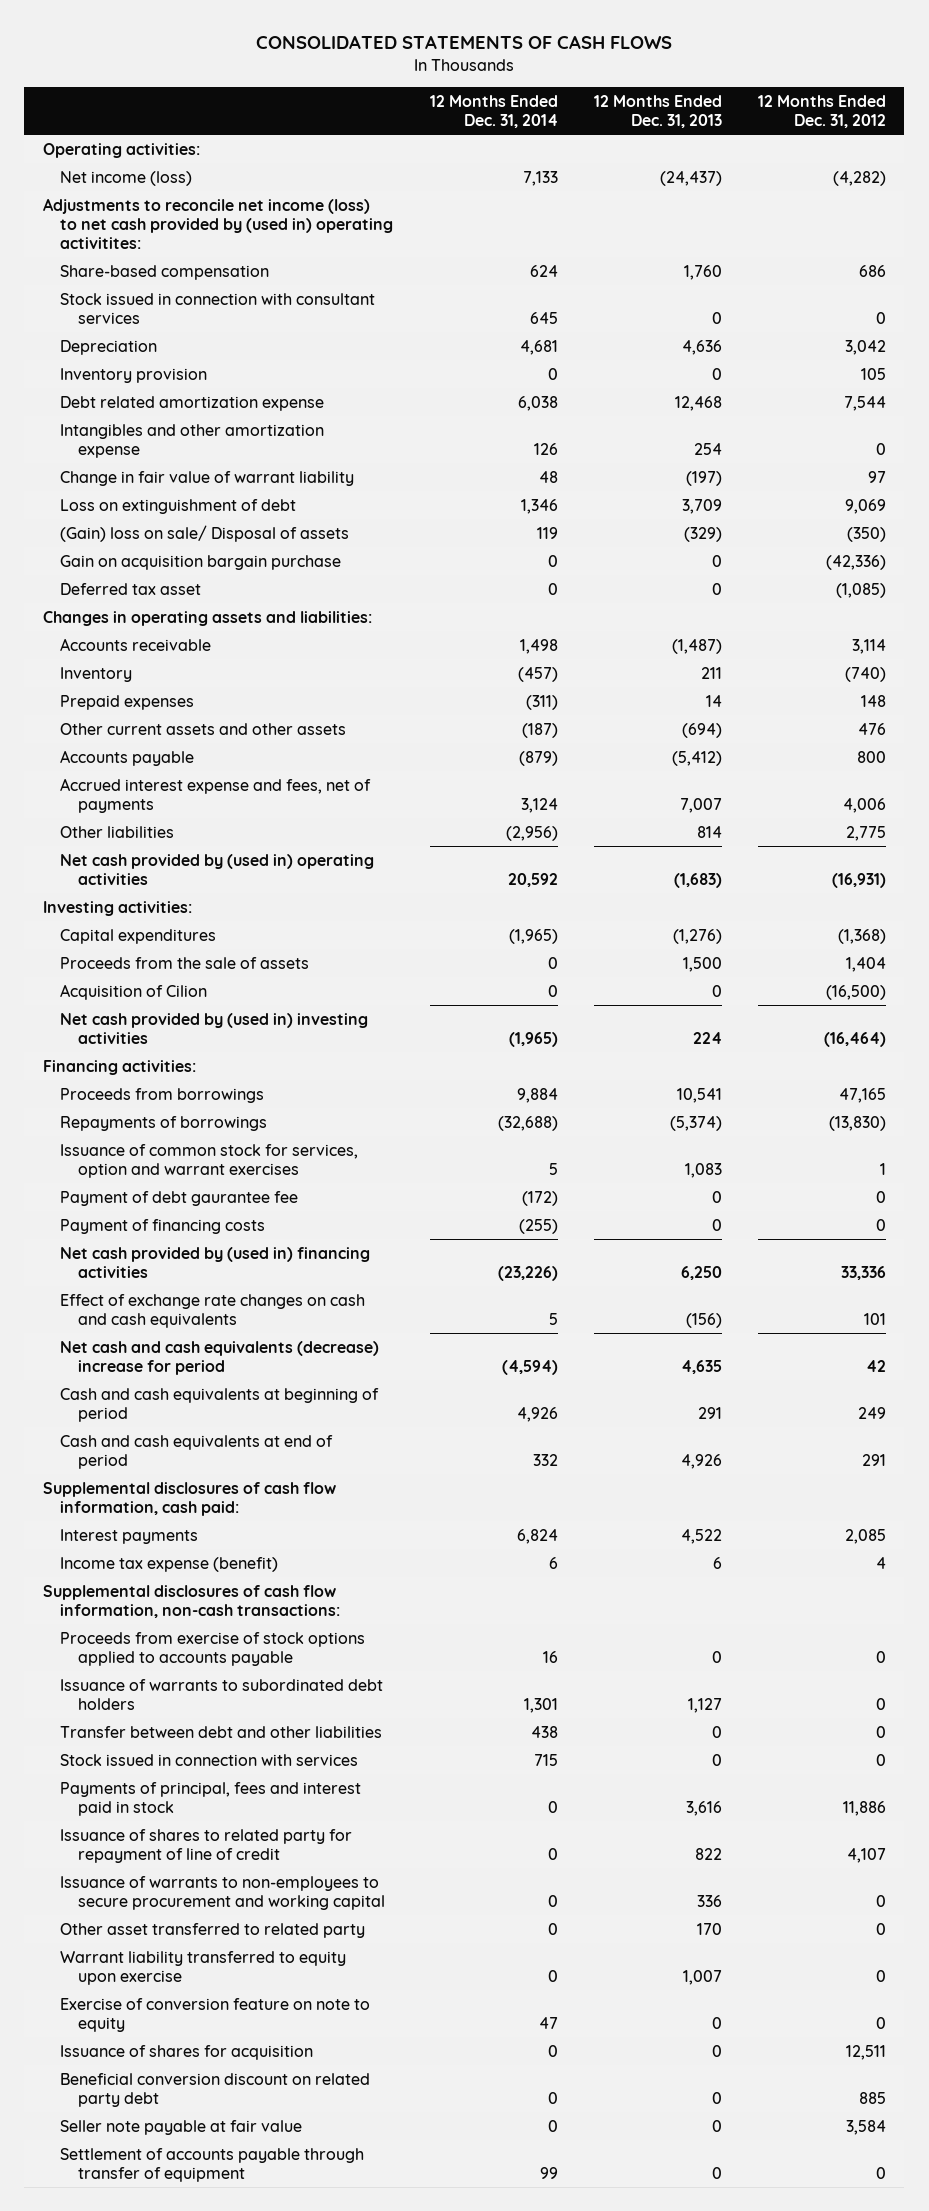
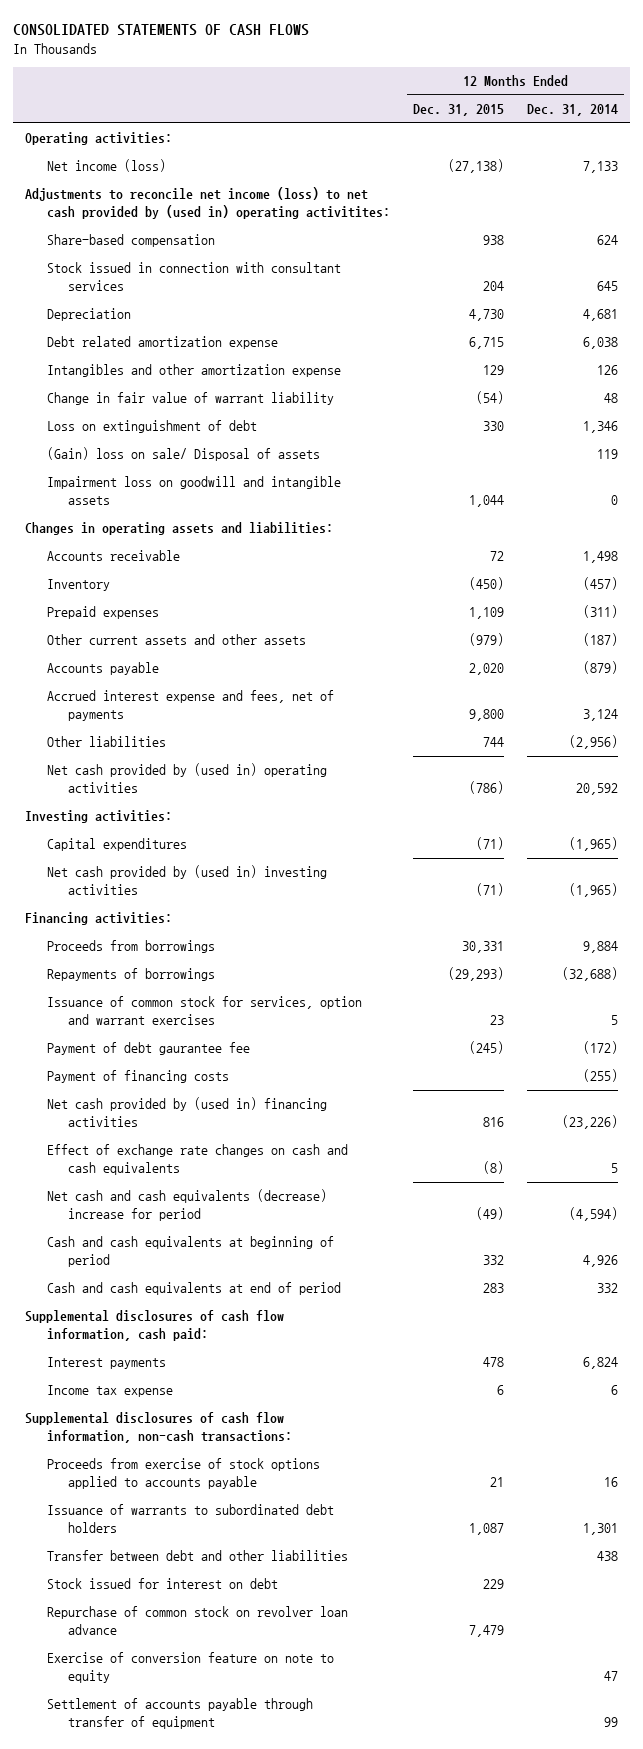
- | 12 Months Ended Dec. 31, 2014 | 12 Months Ended Dec. 31, 2013 | 12 Months Ended Dec. 31, 2012
+ | 12 Months Ended Dec. 31, 2015 | 12 Months Ended Dec. 31, 2014
- Inventory provision | 0 | 0 | 105
- Gain on acquisition bargain purchase | 0 | 0 | (42,336)
- Deferred tax asset | 0 | 0 | (1,085)
+ Impairment loss on goodwill and intangible assets | 1,044 | 0
- Proceeds from the sale of assets | 0 | 1,500 | 1,404
- Acquisition of Cilion | 0 | 0 | (16,500)
- Income tax expense (benefit) | 6 | 6 | 4
+ Income tax expense | 6 | 6
- Stock issued in connection with services | 715 | 0 | 0
- Payments of principal, fees and interest paid in stock | 0 | 3,616 | 11,886
- Issuance of shares to related party for repayment of line of credit | 0 | 822 | 4,107
- Issuance of warrants to non-employees to secure procurement and working capital | 0 | 336 | 0
- Other asset transferred to related party | 0 | 170 | 0
- Warrant liability transferred to equity upon exercise | 0 | 1,007 | 0
+ Stock issued for interest on debt | 229 |
+ Repurchase of common stock on revolver loan advance | 7,479 |
- Issuance of shares for acquisition | 0 | 0 | 12,511
- Beneficial conversion discount on related party debt | 0 | 0 | 885
- Seller note payable at fair value | 0 | 0 | 3,584

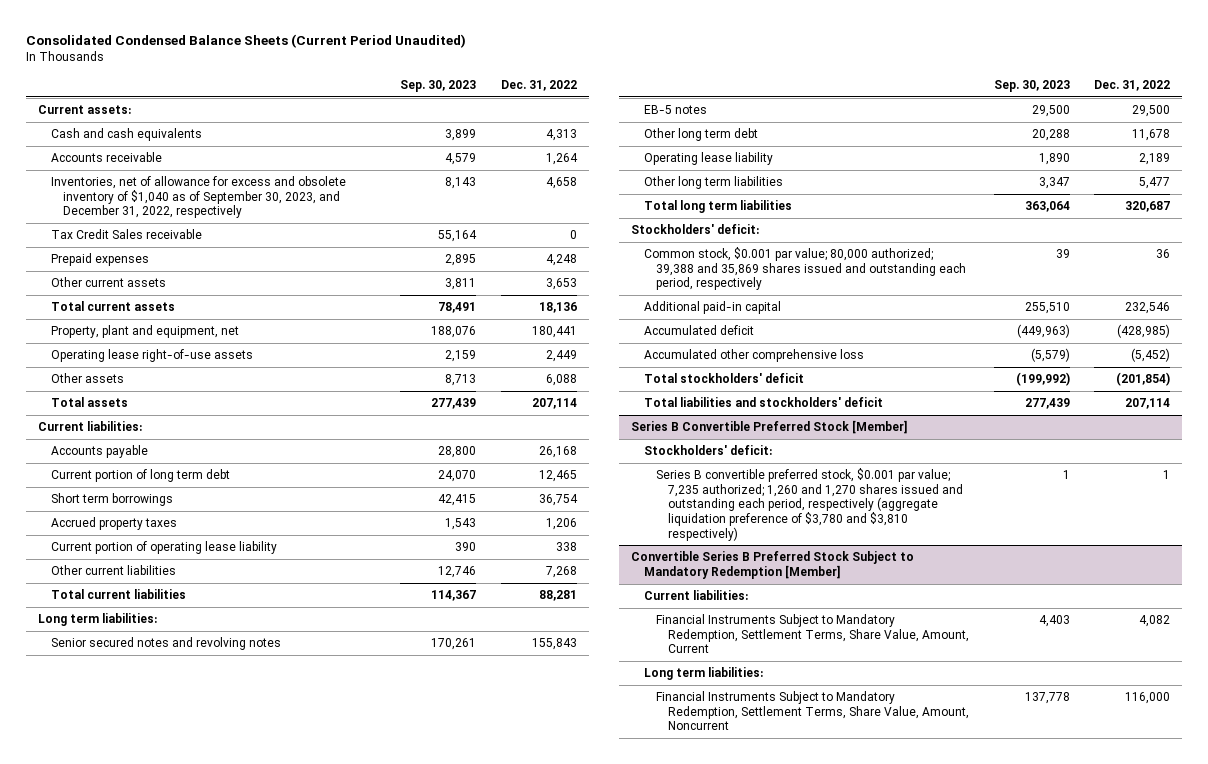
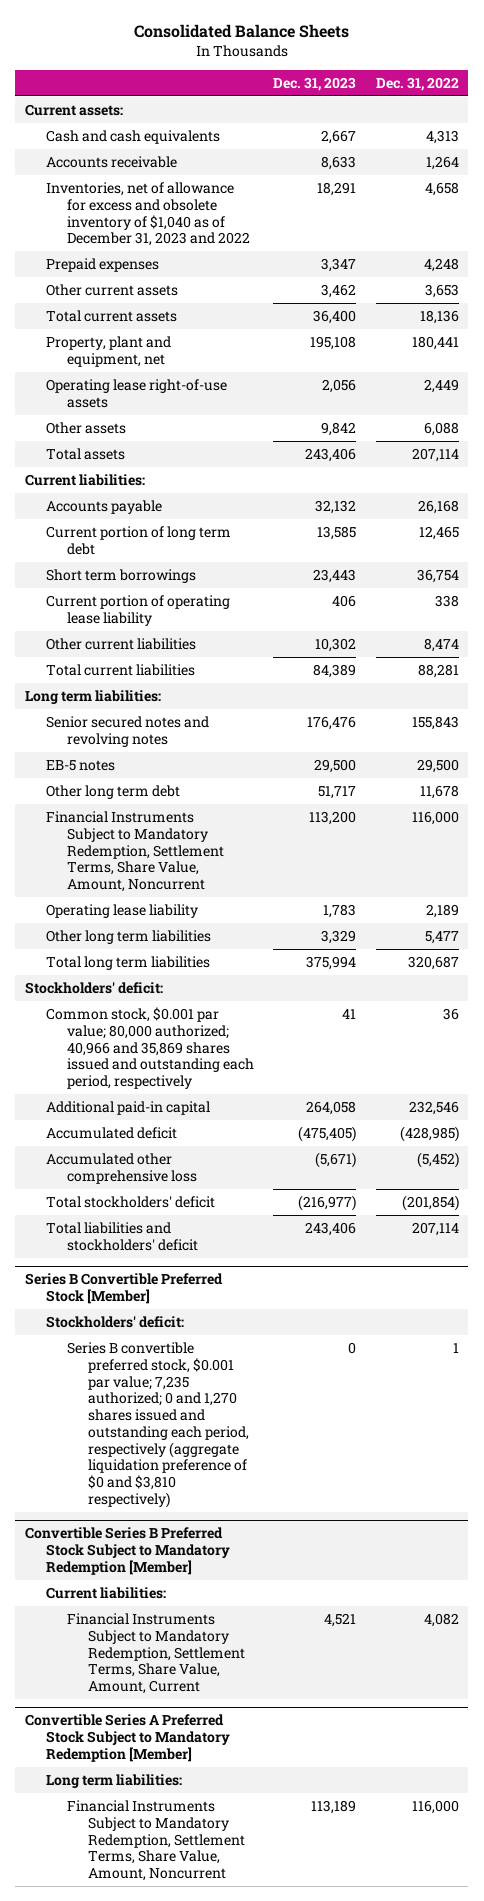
- Consolidated Condensed Balance Sheets (Current Period Unaudited)
+ Consolidated Balance Sheets
- | Sep. 30, 2023 | Dec. 31, 2022
+ | Dec. 31, 2023 | Dec. 31, 2022
- Inventories, net of allowance for excess and obsolete inventory of $1,040 as of September 30, 2023, and December 31, 2022, respectively | 8,143 | 4,658
- Tax Credit Sales receivable | 55,164 | 0
+ Inventories, net of allowance for excess and obsolete inventory of $1,040 as of December 31, 2023 and 2022 | 18,291 | 4,658
- Accrued property taxes | 1,543 | 1,206
- Other current liabilities | 12,746 | 7,268
+ Other current liabilities | 10,302 | 8,474
+ Financial Instruments Subject to Mandatory Redemption, Settlement Terms, Share Value, Amount, Noncurrent | 113,200 | 116,000
- Common stock, $0.001 par value; 80,000 authorized; 39,388 and 35,869 shares issued and outstanding each period, respectively | 39 | 36
+ Common stock, $0.001 par value; 80,000 authorized; 40,966 and 35,869 shares issued and outstanding each period, respectively | 41 | 36
@ Series B Convertible Preferred Stock [Member]
- Series B convertible preferred stock, $0.001 par value; 7,235 authorized; 1,260 and 1,270 shares issued and outstanding each period, respectively (aggregate liquidation preference of $3,780 and $3,810 respectively) | 1 | 1
+ Series B convertible preferred stock, $0.001 par value; 7,235 authorized; 0 and 1,270 shares issued and outstanding each period, respectively (aggregate liquidation preference of $0 and $3,810 respectively) | 0 | 1
+ Convertible Series A Preferred Stock Subject to Mandatory Redemption [Member]

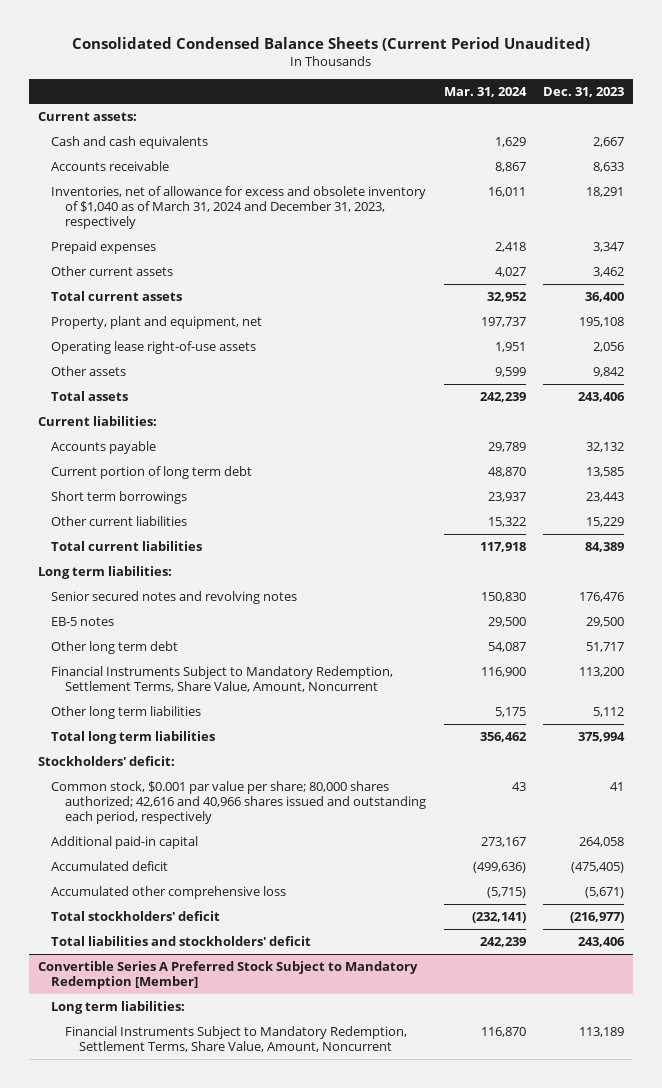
- Consolidated Balance Sheets
+ Consolidated Condensed Balance Sheets (Current Period Unaudited)
- | Dec. 31, 2023 | Dec. 31, 2022
+ | Mar. 31, 2024 | Dec. 31, 2023
- Inventories, net of allowance for excess and obsolete inventory of $1,040 as of December 31, 2023 and 2022 | 18,291 | 4,658
+ Inventories, net of allowance for excess and obsolete inventory of $1,040 as of March 31, 2024 and December 31, 2023, respectively | 16,011 | 18,291
- Current portion of operating lease liability | 406 | 338
- Other current liabilities | 10,302 | 8,474
+ Other current liabilities | 15,322 | 15,229
- Operating lease liability | 1,783 | 2,189
- Other long term liabilities | 3,329 | 5,477
+ Other long term liabilities | 5,175 | 5,112
- Common stock, $0.001 par value; 80,000 authorized; 40,966 and 35,869 shares issued and outstanding each period, respectively | 41 | 36
+ Common stock, $0.001 par value per share; 80,000 shares authorized; 42,616 and 40,966 shares issued and outstanding each period, respectively | 43 | 41
- Series B Convertible Preferred Stock [Member]
- Stockholders' deficit:
- Series B convertible preferred stock, $0.001 par value; 7,235 authorized; 0 and 1,270 shares issued and outstanding each period, respectively (aggregate liquidation preference of $0 and $3,810 respectively) | 0 | 1
- Convertible Series B Preferred Stock Subject to Mandatory Redemption [Member]
- Current liabilities:
- Financial Instruments Subject to Mandatory Redemption, Settlement Terms, Share Value, Amount, Current | 4,521 | 4,082

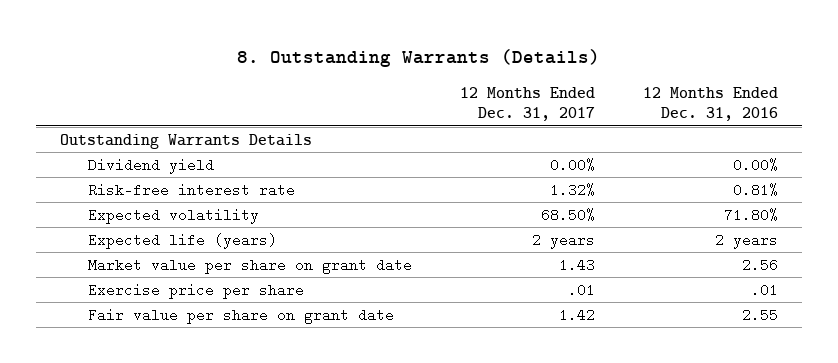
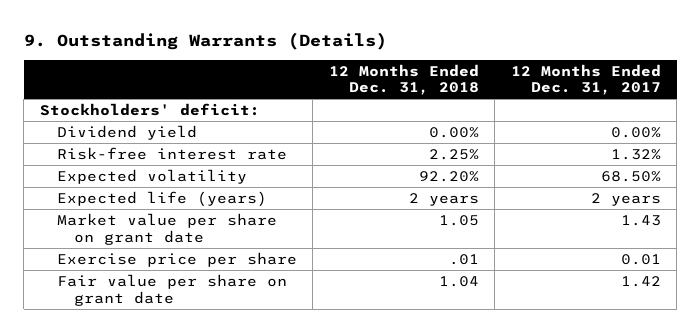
- 8. Outstanding Warrants (Details)
+ 9. Outstanding Warrants (Details)
- | 12 Months Ended Dec. 31, 2017 | 12 Months Ended Dec. 31, 2016
+ | 12 Months Ended Dec. 31, 2018 | 12 Months Ended Dec. 31, 2017
- Outstanding Warrants Details
+ Stockholders' deficit:
- Exercise price per share | .01 | .01
+ Exercise price per share | .01 | 0.01

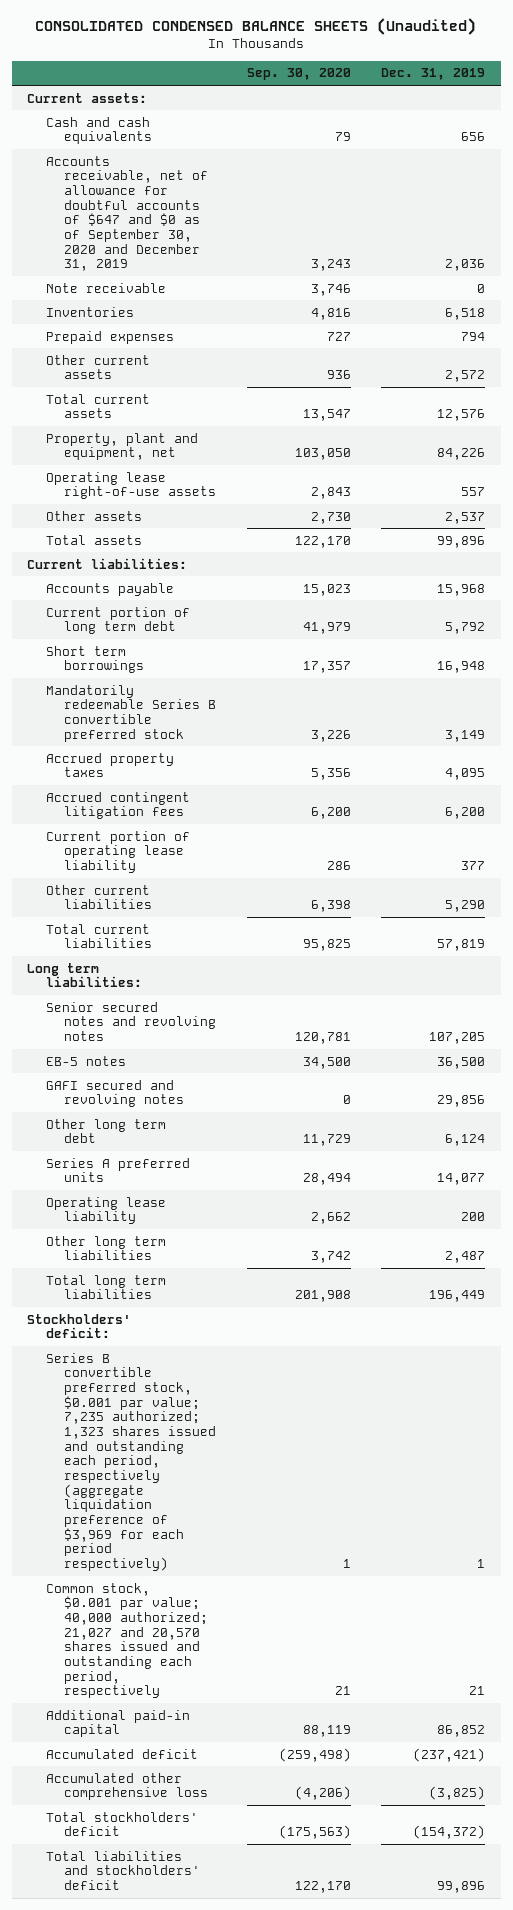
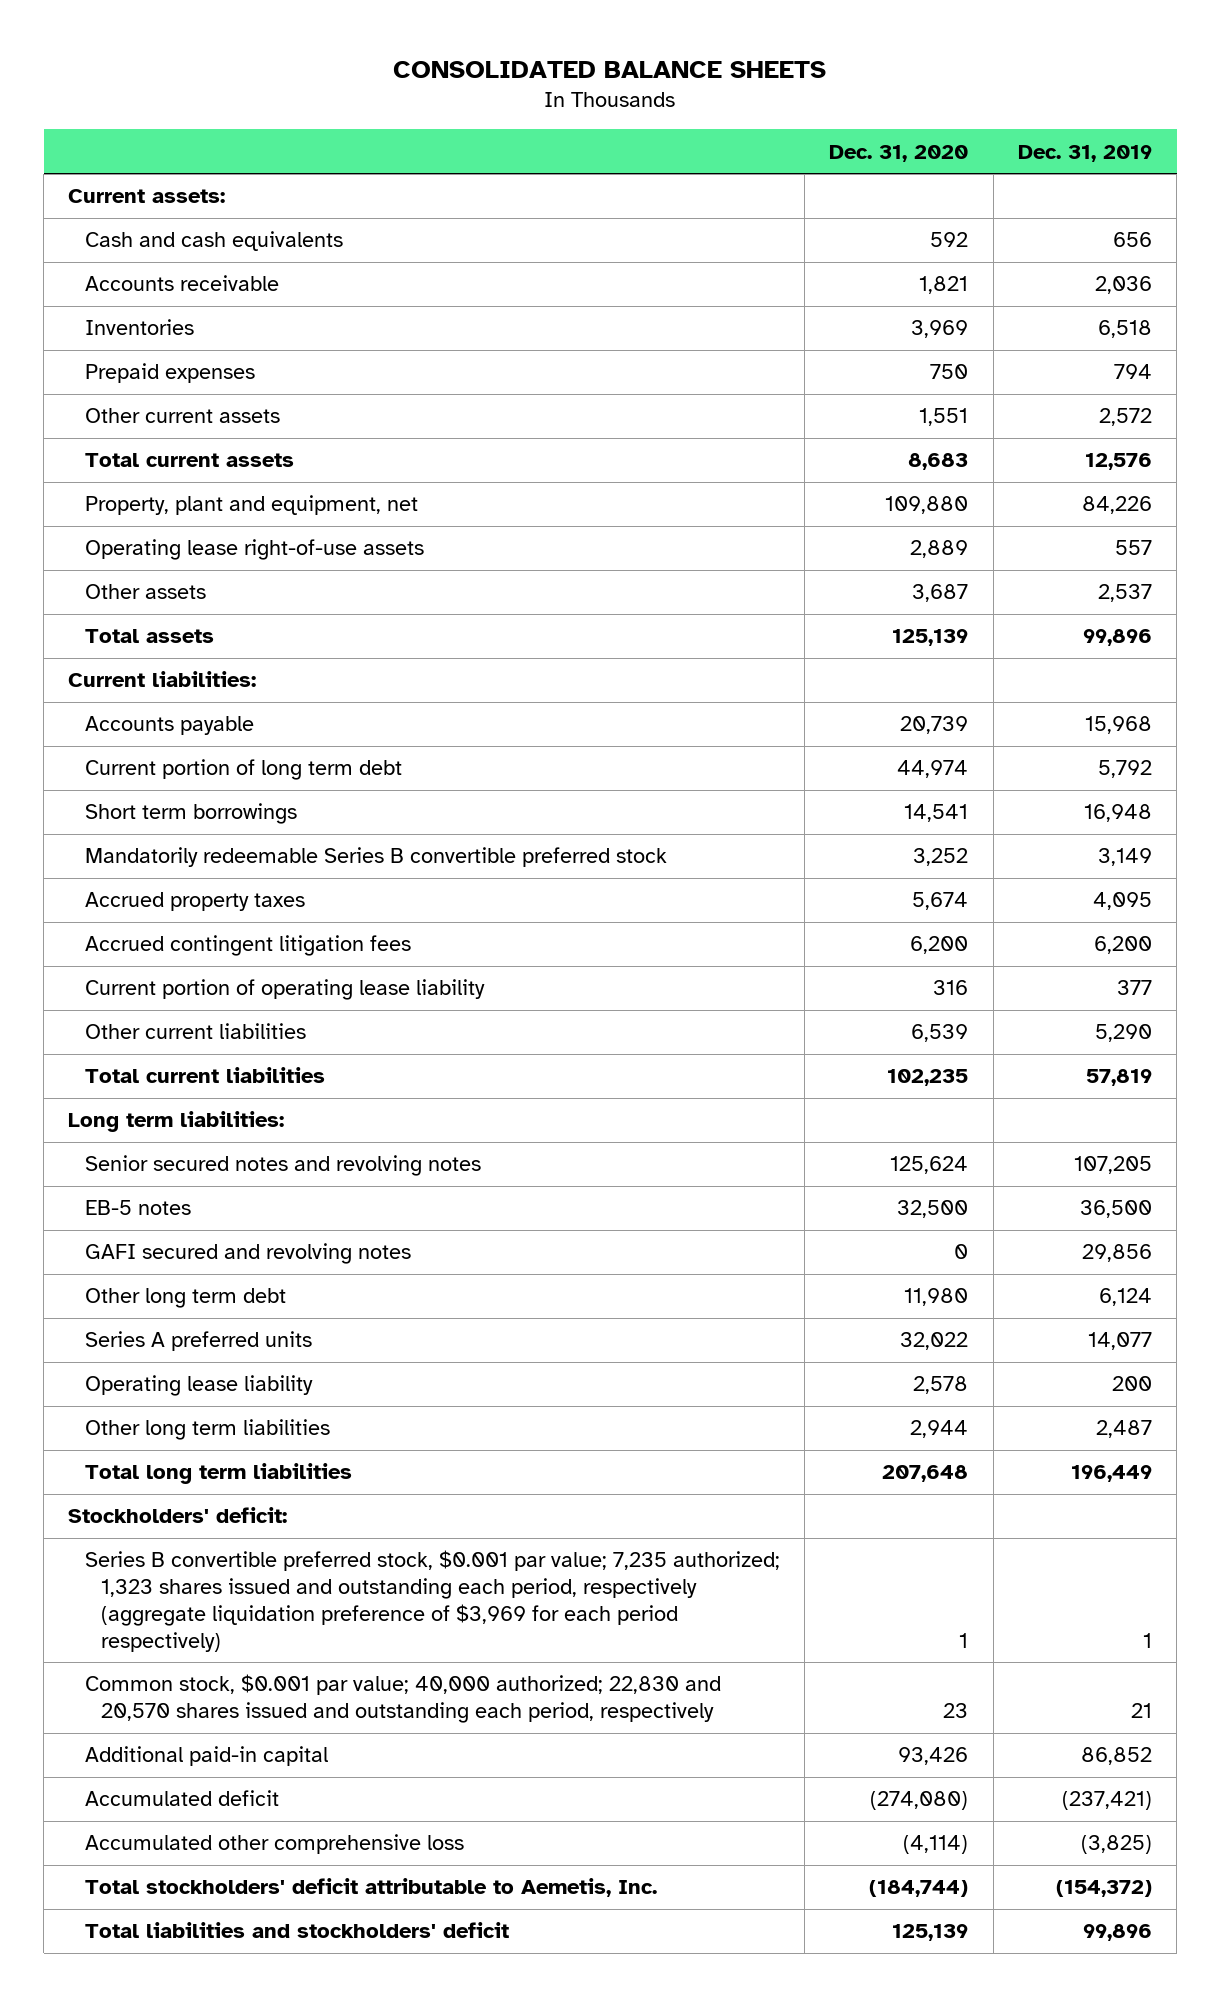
- CONSOLIDATED CONDENSED BALANCE SHEETS (Unaudited)
+ CONSOLIDATED BALANCE SHEETS
- | Sep. 30, 2020 | Dec. 31, 2019
+ | Dec. 31, 2020 | Dec. 31, 2019
- Accounts receivable, net of allowance for doubtful accounts of $647 and $0 as of September 30, 2020 and December 31, 2019 | 3,243 | 2,036
- Note receivable | 3,746 | 0
+ Accounts receivable | 1,821 | 2,036
- Common stock, $0.001 par value; 40,000 authorized; 21,027 and 20,570 shares issued and outstanding each period, respectively | 21 | 21
+ Common stock, $0.001 par value; 40,000 authorized; 22,830 and 20,570 shares issued and outstanding each period, respectively | 23 | 21
- Total stockholders' deficit | (175,563) | (154,372)
+ Total stockholders' deficit attributable to Aemetis, Inc. | (184,744) | (154,372)

